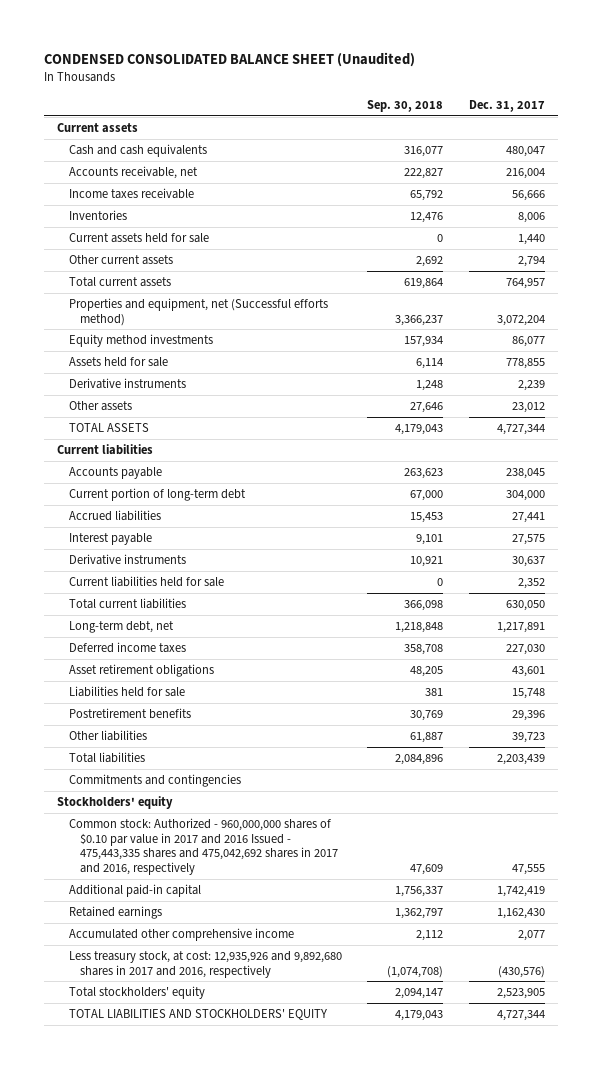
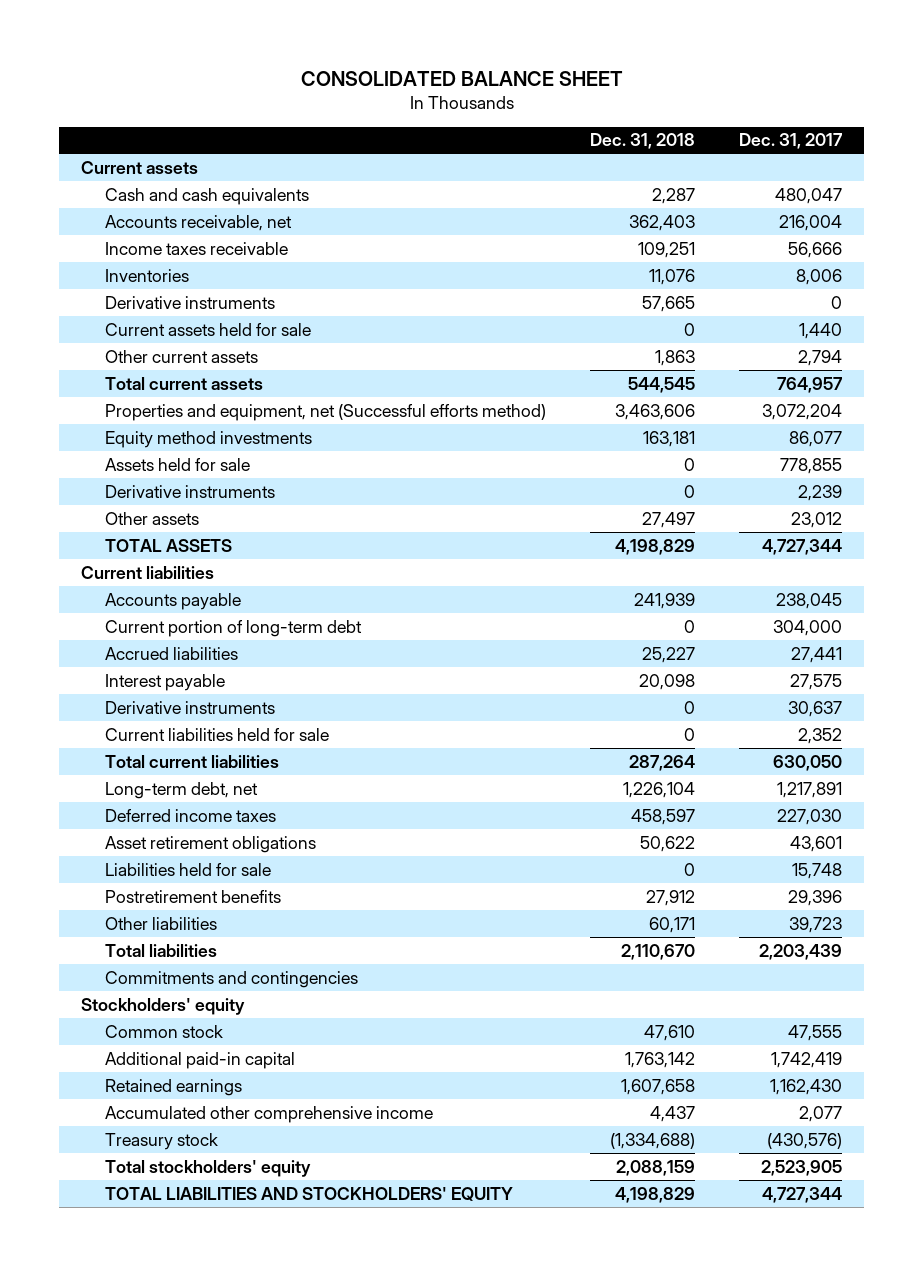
- CONDENSED CONSOLIDATED BALANCE SHEET (Unaudited)
+ CONSOLIDATED BALANCE SHEET
- | Sep. 30, 2018 | Dec. 31, 2017
+ | Dec. 31, 2018 | Dec. 31, 2017
+ Derivative instruments | 57,665 | 0
- Common stock: Authorized - 960,000,000 shares of $0.10 par value in 2017 and 2016 Issued - 475,443,335 shares and 475,042,692 shares in 2017 and 2016, respectively | 47,609 | 47,555
+ Common stock | 47,610 | 47,555
- Less treasury stock, at cost: 12,935,926 and 9,892,680 shares in 2017 and 2016, respectively | (1,074,708) | (430,576)
+ Treasury stock | (1,334,688) | (430,576)

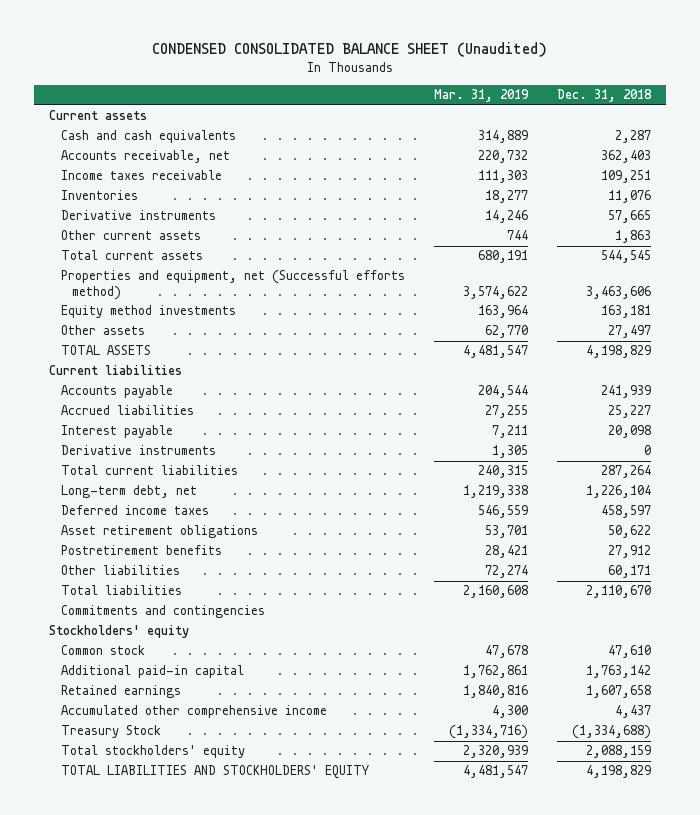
- CONSOLIDATED BALANCE SHEET
+ CONDENSED CONSOLIDATED BALANCE SHEET (Unaudited)
- | Dec. 31, 2018 | Dec. 31, 2017
+ | Mar. 31, 2019 | Dec. 31, 2018
- Current assets held for sale | 0 | 1,440
- Assets held for sale | 0 | 778,855
- Derivative instruments | 0 | 2,239
- Current portion of long-term debt | 0 | 304,000
- Current liabilities held for sale | 0 | 2,352
- Liabilities held for sale | 0 | 15,748
- Treasury stock | (1,334,688) | (430,576)
+ Treasury Stock | (1,334,716) | (1,334,688)

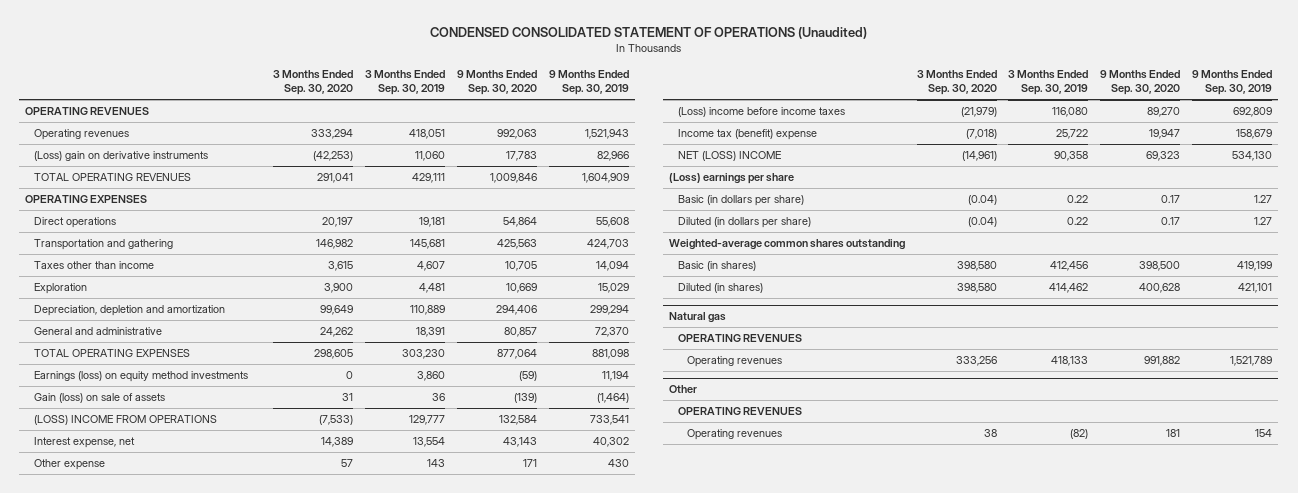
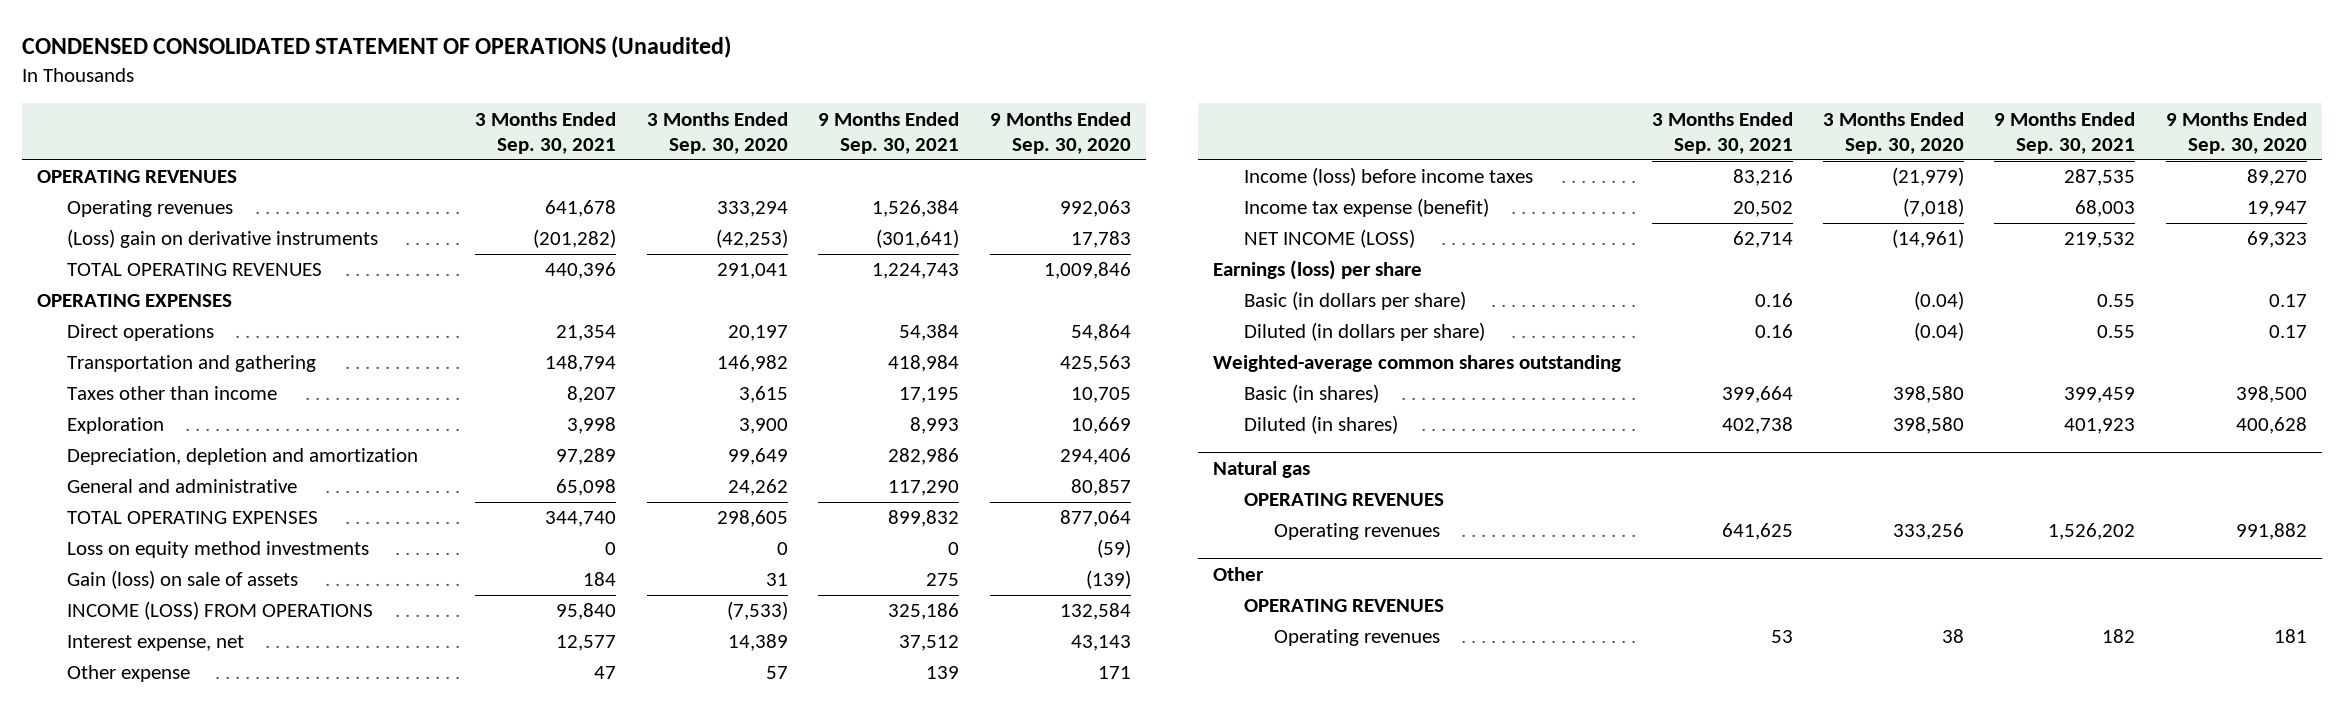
- | 3 Months Ended Sep. 30, 2020 | 3 Months Ended Sep. 30, 2019 | 9 Months Ended Sep. 30, 2020 | 9 Months Ended Sep. 30, 2019
+ | 3 Months Ended Sep. 30, 2021 | 3 Months Ended Sep. 30, 2020 | 9 Months Ended Sep. 30, 2021 | 9 Months Ended Sep. 30, 2020
- Earnings (loss) on equity method investments | 0 | 3,860 | (59) | 11,194
+ Loss on equity method investments | 0 | 0 | 0 | (59)
- (LOSS) INCOME FROM OPERATIONS | (7,533) | 129,777 | 132,584 | 733,541
+ INCOME (LOSS) FROM OPERATIONS | 95,840 | (7,533) | 325,186 | 132,584
- (Loss) income before income taxes | (21,979) | 116,080 | 89,270 | 692,809
- Income tax (benefit) expense | (7,018) | 25,722 | 19,947 | 158,679
- NET (LOSS) INCOME | (14,961) | 90,358 | 69,323 | 534,130
- (Loss) earnings per share
+ Income (loss) before income taxes | 83,216 | (21,979) | 287,535 | 89,270
+ Income tax expense (benefit) | 20,502 | (7,018) | 68,003 | 19,947
+ NET INCOME (LOSS) | 62,714 | (14,961) | 219,532 | 69,323
+ Earnings (loss) per share

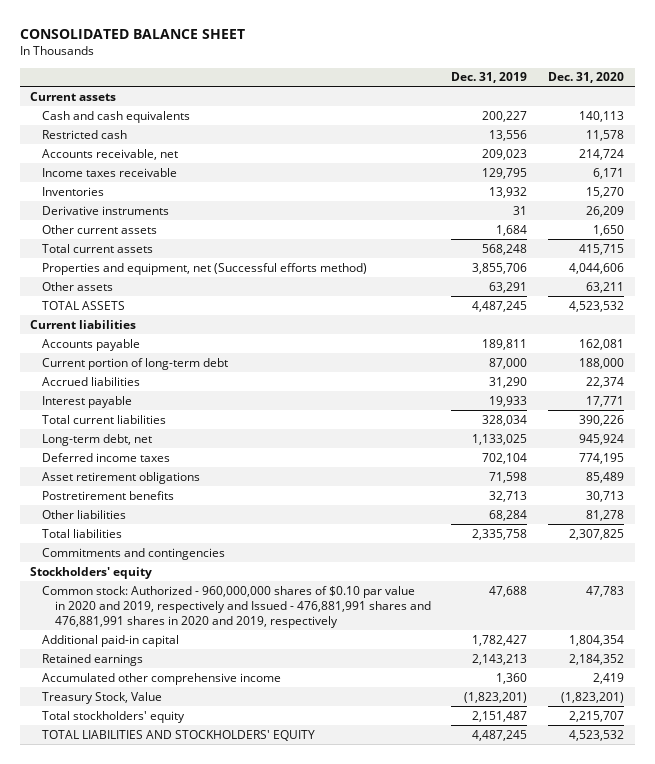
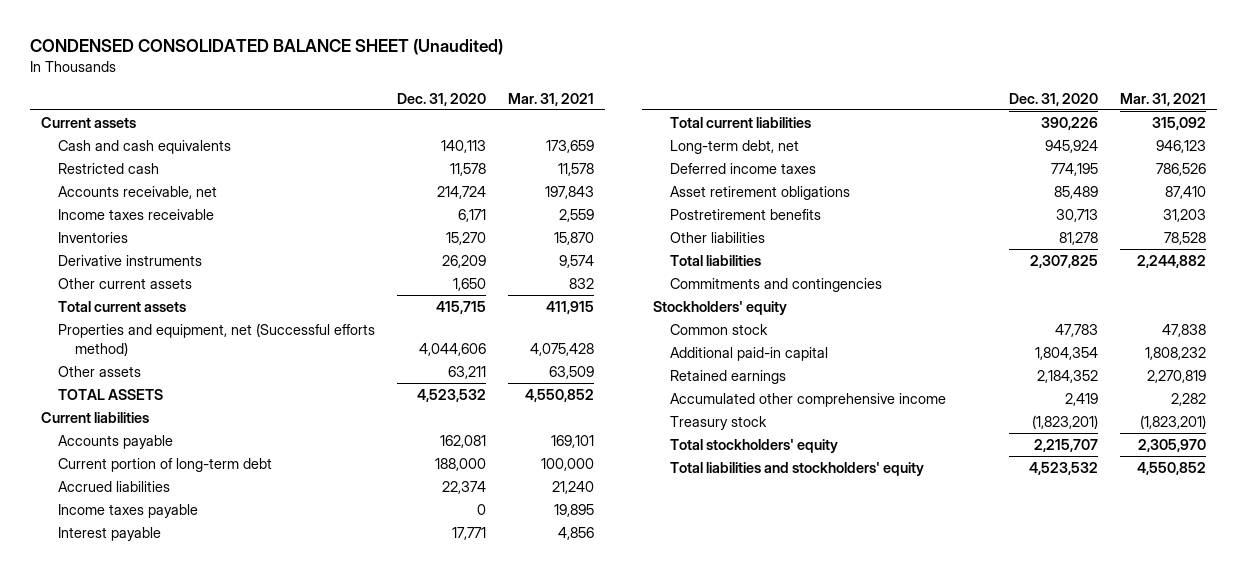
- CONSOLIDATED BALANCE SHEET
+ CONDENSED CONSOLIDATED BALANCE SHEET (Unaudited)
- | Dec. 31, 2019 | Dec. 31, 2020
+ | Dec. 31, 2020 | Mar. 31, 2021
+ Income taxes payable | 0 | 19,895
- Common stock: Authorized - 960,000,000 shares of $0.10 par value in 2020 and 2019, respectively and Issued - 476,881,991 shares and 476,881,991 shares in 2020 and 2019, respectively | 47,688 | 47,783
+ Common stock | 47,783 | 47,838
- Treasury Stock, Value | (1,823,201) | (1,823,201)
+ Treasury stock | (1,823,201) | (1,823,201)
- TOTAL LIABILITIES AND STOCKHOLDERS' EQUITY | 4,487,245 | 4,523,532
+ Total liabilities and stockholders' equity | 4,523,532 | 4,550,852

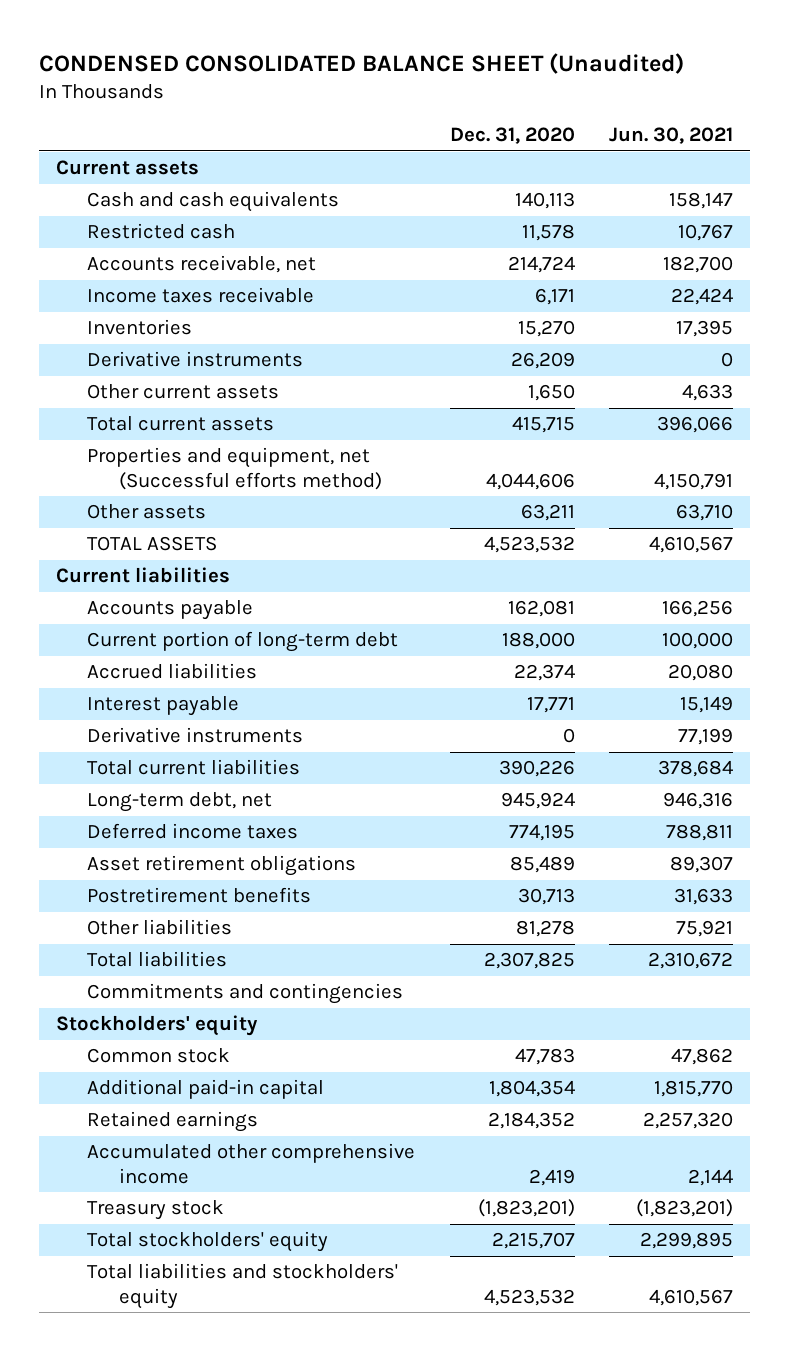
- | Dec. 31, 2020 | Mar. 31, 2021
+ | Dec. 31, 2020 | Jun. 30, 2021
- Income taxes payable | 0 | 19,895
+ Derivative instruments | 0 | 77,199

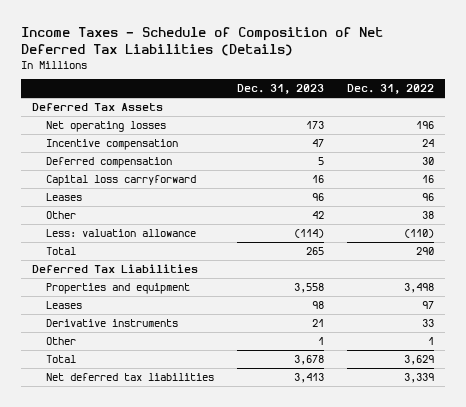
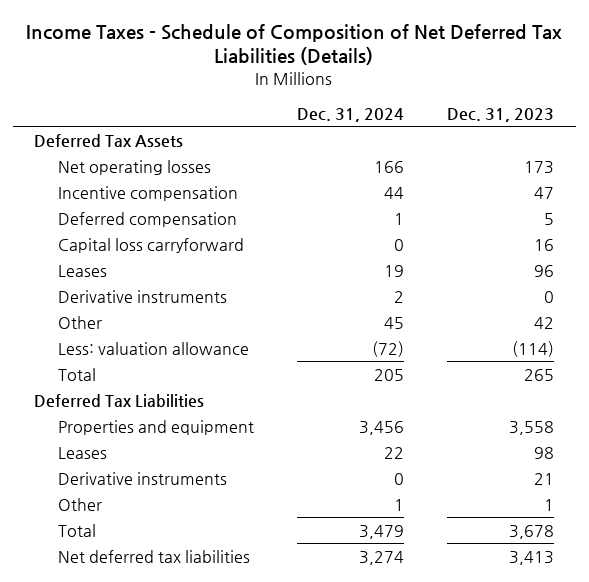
- | Dec. 31, 2023 | Dec. 31, 2022
+ | Dec. 31, 2024 | Dec. 31, 2023
+ Derivative instruments | 2 | 0

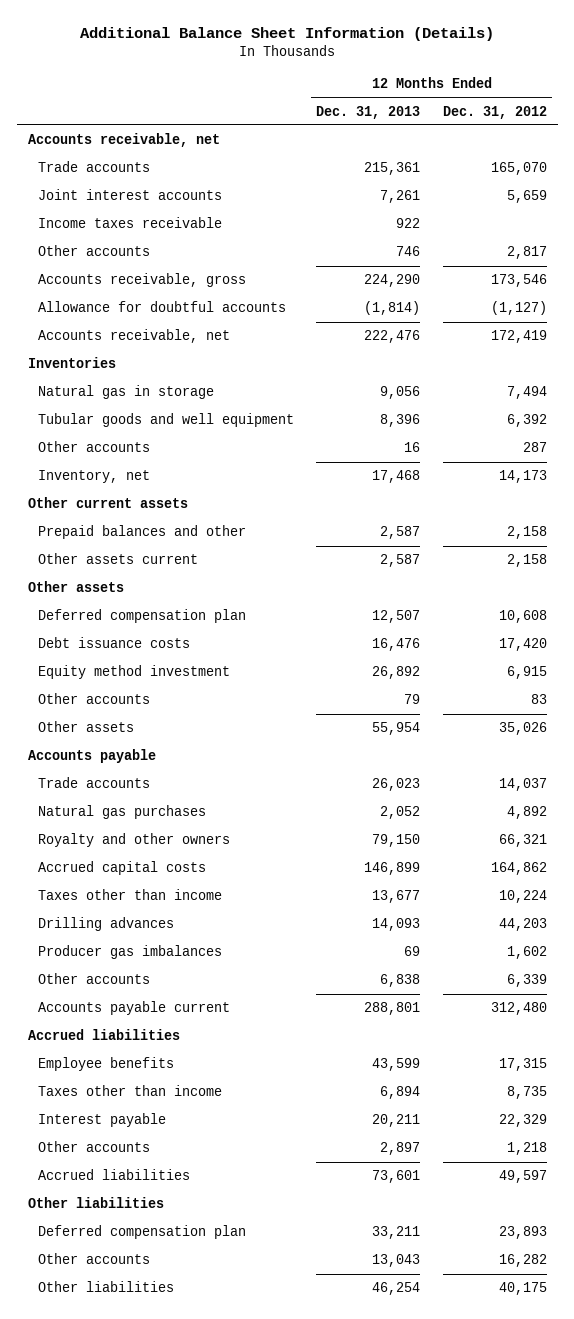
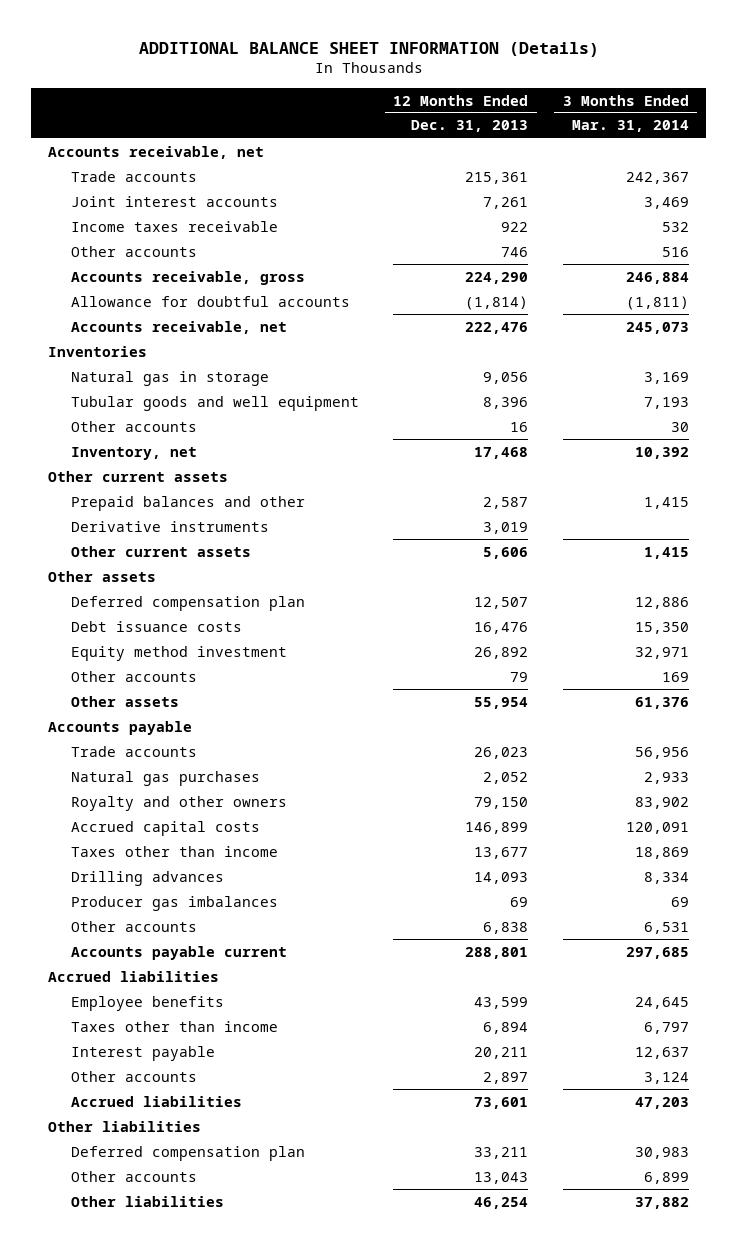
- Additional Balance Sheet Information (Details)
+ ADDITIONAL BALANCE SHEET INFORMATION (Details)
- | 12 Months Ended Dec. 31, 2013 | 12 Months Ended Dec. 31, 2012
+ | 12 Months Ended Dec. 31, 2013 | 3 Months Ended Mar. 31, 2014
- Other assets current | 2,587 | 2,158
+ Derivative instruments | 3,019 |
+ Other current assets | 5,606 | 1,415

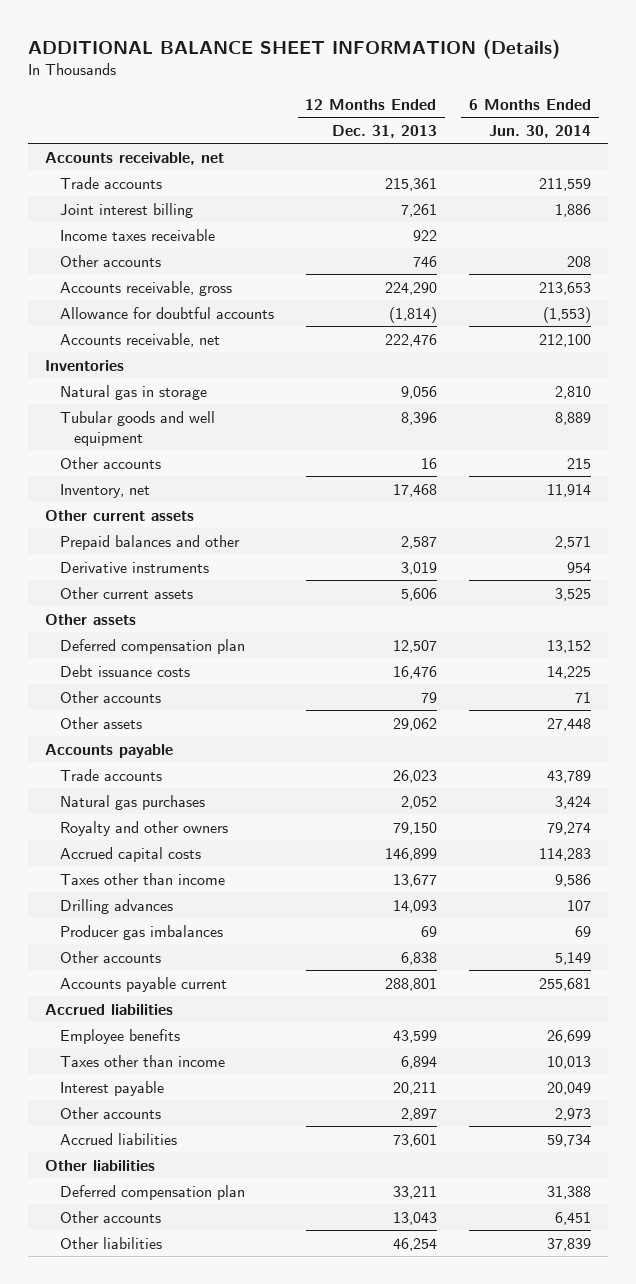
- | 12 Months Ended Dec. 31, 2013 | 3 Months Ended Mar. 31, 2014
+ | 12 Months Ended Dec. 31, 2013 | 6 Months Ended Jun. 30, 2014
- Joint interest accounts | 7,261 | 3,469
+ Joint interest billing | 7,261 | 1,886
- Equity method investment | 26,892 | 32,971
- Other assets | 55,954 | 61,376
+ Other assets | 29,062 | 27,448

